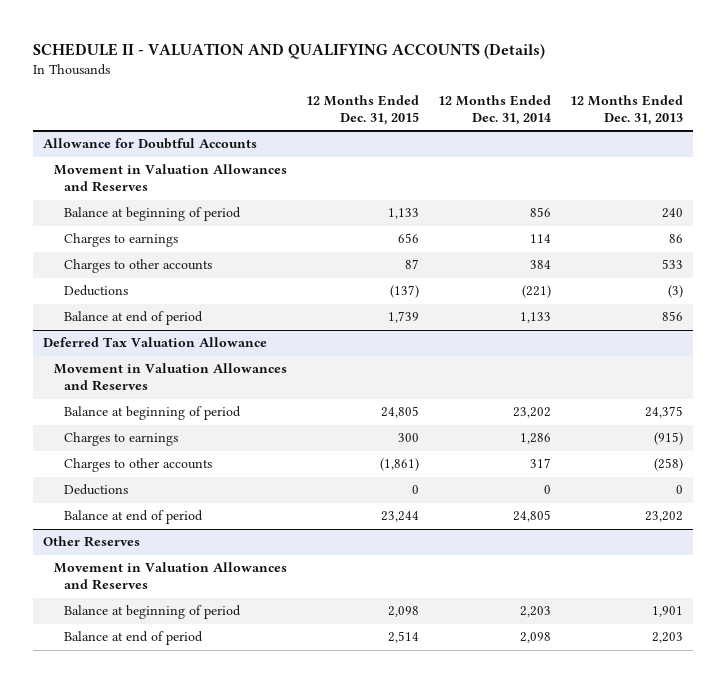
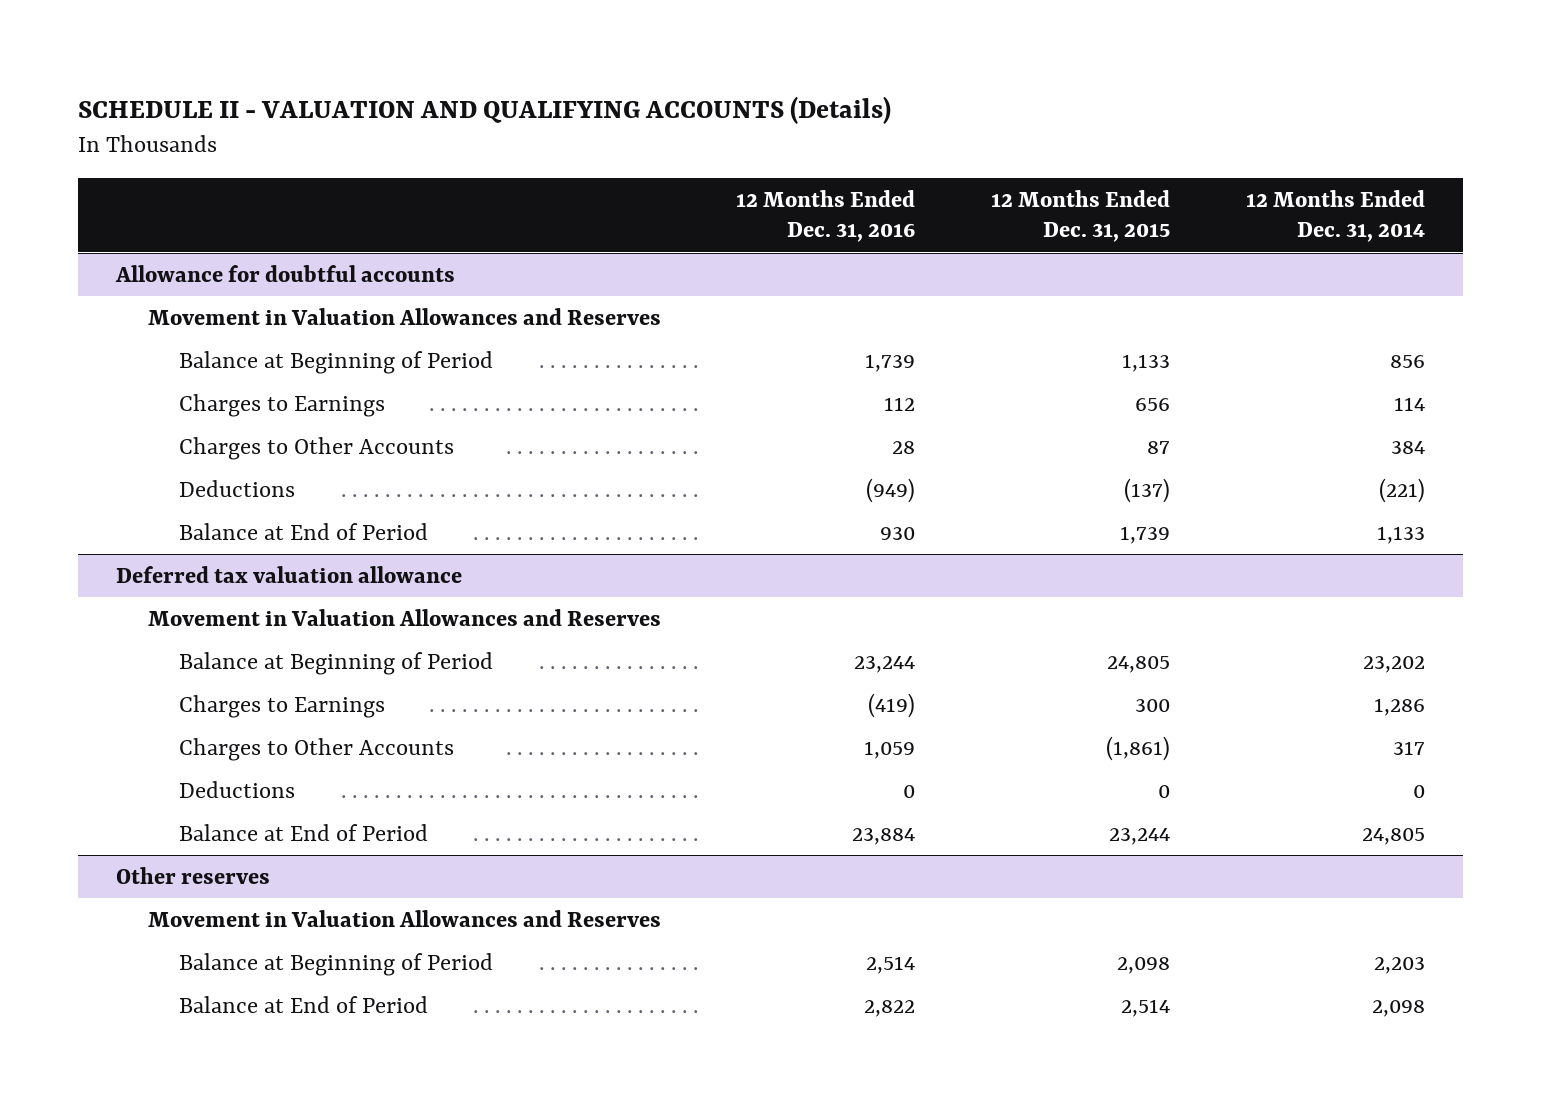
- | 12 Months Ended Dec. 31, 2015 | 12 Months Ended Dec. 31, 2014 | 12 Months Ended Dec. 31, 2013
+ | 12 Months Ended Dec. 31, 2016 | 12 Months Ended Dec. 31, 2015 | 12 Months Ended Dec. 31, 2014
- Allowance for Doubtful Accounts
+ Allowance for doubtful accounts
- Balance at beginning of period | 1,133 | 856 | 240
- Charges to earnings | 656 | 114 | 86
- Charges to other accounts | 87 | 384 | 533
+ Balance at Beginning of Period | 1,739 | 1,133 | 856
+ Charges to Earnings | 112 | 656 | 114
+ Charges to Other Accounts | 28 | 87 | 384
- Balance at end of period | 1,739 | 1,133 | 856
- Deferred Tax Valuation Allowance
+ Balance at End of Period | 930 | 1,739 | 1,133
+ Deferred tax valuation allowance
- Balance at beginning of period | 24,805 | 23,202 | 24,375
- Charges to earnings | 300 | 1,286 | (915)
- Charges to other accounts | (1,861) | 317 | (258)
+ Balance at Beginning of Period | 23,244 | 24,805 | 23,202
+ Charges to Earnings | (419) | 300 | 1,286
+ Charges to Other Accounts | 1,059 | (1,861) | 317
- Balance at end of period | 23,244 | 24,805 | 23,202
- Other Reserves
+ Balance at End of Period | 23,884 | 23,244 | 24,805
+ Other reserves
- Balance at beginning of period | 2,098 | 2,203 | 1,901
- Balance at end of period | 2,514 | 2,098 | 2,203
+ Balance at Beginning of Period | 2,514 | 2,098 | 2,203
+ Balance at End of Period | 2,822 | 2,514 | 2,098

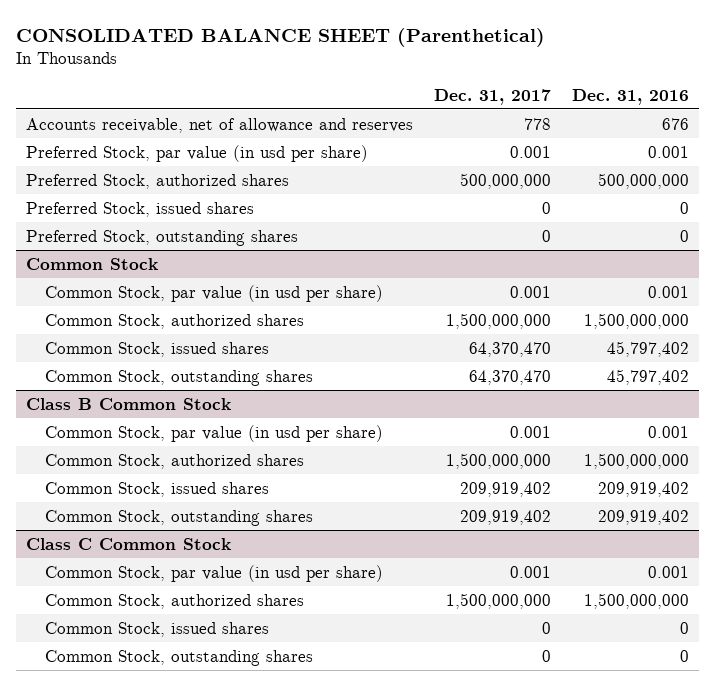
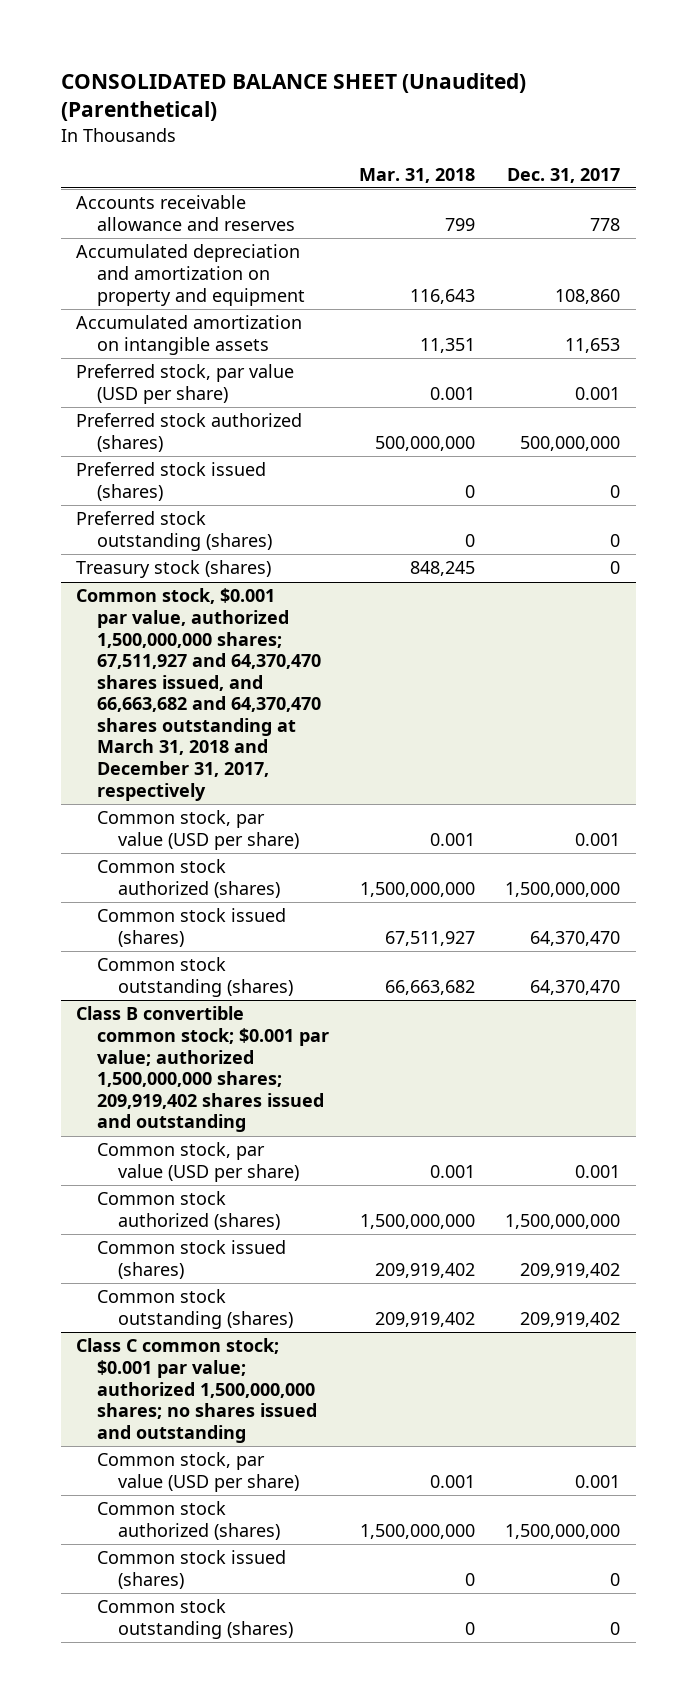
- CONSOLIDATED BALANCE SHEET (Parenthetical)
+ CONSOLIDATED BALANCE SHEET (Unaudited) (Parenthetical)
- | Dec. 31, 2017 | Dec. 31, 2016
+ | Mar. 31, 2018 | Dec. 31, 2017
- Accounts receivable, net of allowance and reserves | 778 | 676
- Preferred Stock, par value (in usd per share) | 0.001 | 0.001
- Preferred Stock, authorized shares | 500,000,000 | 500,000,000
- Preferred Stock, issued shares | 0 | 0
- Preferred Stock, outstanding shares | 0 | 0
- Common Stock
- Common Stock, par value (in usd per share) | 0.001 | 0.001
- Common Stock, authorized shares | 1,500,000,000 | 1,500,000,000
- Common Stock, issued shares | 64,370,470 | 45,797,402
- Common Stock, outstanding shares | 64,370,470 | 45,797,402
- Class B Common Stock
- Common Stock, par value (in usd per share) | 0.001 | 0.001
- Common Stock, authorized shares | 1,500,000,000 | 1,500,000,000
- Common Stock, issued shares | 209,919,402 | 209,919,402
- Common Stock, outstanding shares | 209,919,402 | 209,919,402
- Class C Common Stock
- Common Stock, par value (in usd per share) | 0.001 | 0.001
- Common Stock, authorized shares | 1,500,000,000 | 1,500,000,000
- Common Stock, issued shares | 0 | 0
- Common Stock, outstanding shares | 0 | 0
+ Accounts receivable allowance and reserves | 799 | 778
+ Accumulated depreciation and amortization on property and equipment | 116,643 | 108,860
+ Accumulated amortization on intangible assets | 11,351 | 11,653
+ Preferred stock, par value (USD per share) | 0.001 | 0.001
+ Preferred stock authorized (shares) | 500,000,000 | 500,000,000
+ Preferred stock issued (shares) | 0 | 0
+ Preferred stock outstanding (shares) | 0 | 0
+ Treasury stock (shares) | 848,245 | 0
+ Common stock, $0.001 par value, authorized 1,500,000,000 shares; 67,511,927 and 64,370,470 shares issued, and 66,663,682 and 64,370,470 shares outstanding at March 31, 2018 and December 31, 2017, respectively
+ Common stock, par value (USD per share) | 0.001 | 0.001
+ Common stock authorized (shares) | 1,500,000,000 | 1,500,000,000
+ Common stock issued (shares) | 67,511,927 | 64,370,470
+ Common stock outstanding (shares) | 66,663,682 | 64,370,470
+ Class B convertible common stock; $0.001 par value; authorized 1,500,000,000 shares; 209,919,402 shares issued and outstanding
+ Common stock, par value (USD per share) | 0.001 | 0.001
+ Common stock authorized (shares) | 1,500,000,000 | 1,500,000,000
+ Common stock issued (shares) | 209,919,402 | 209,919,402
+ Common stock outstanding (shares) | 209,919,402 | 209,919,402
+ Class C common stock; $0.001 par value; authorized 1,500,000,000 shares; no shares issued and outstanding
+ Common stock, par value (USD per share) | 0.001 | 0.001
+ Common stock authorized (shares) | 1,500,000,000 | 1,500,000,000
+ Common stock issued (shares) | 0 | 0
+ Common stock outstanding (shares) | 0 | 0

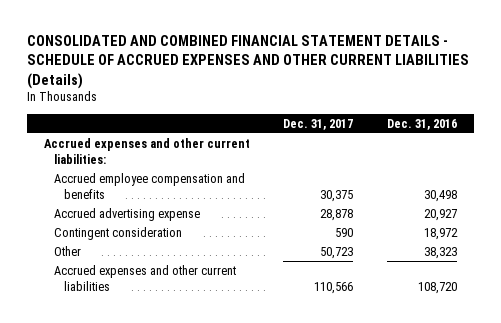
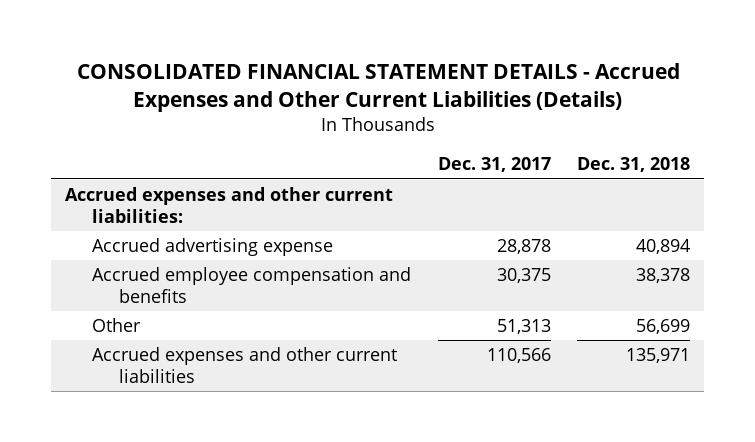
- CONSOLIDATED AND COMBINED FINANCIAL STATEMENT DETAILS - SCHEDULE OF ACCRUED EXPENSES AND OTHER CURRENT LIABILITIES (Details)
+ CONSOLIDATED FINANCIAL STATEMENT DETAILS - Accrued Expenses and Other Current Liabilities (Details)
- | Dec. 31, 2017 | Dec. 31, 2016
+ | Dec. 31, 2017 | Dec. 31, 2018
- Contingent consideration | 590 | 18,972
- Other | 50,723 | 38,323
moved down: Accrued employee compensation and benefits | 30,375 | 38,378
+ Other | 51,313 | 56,699

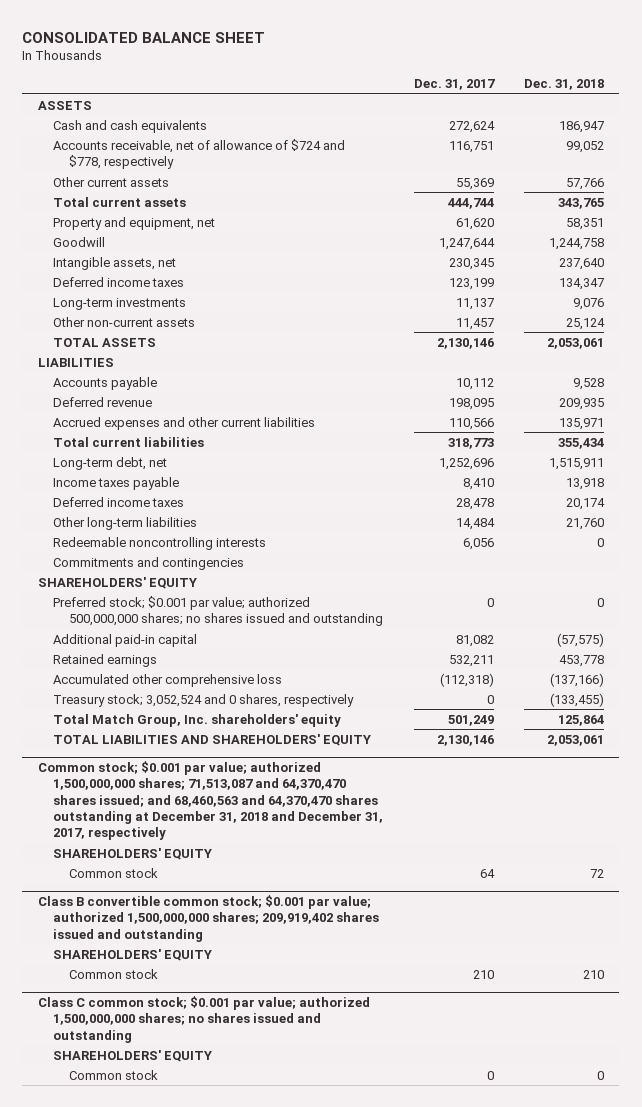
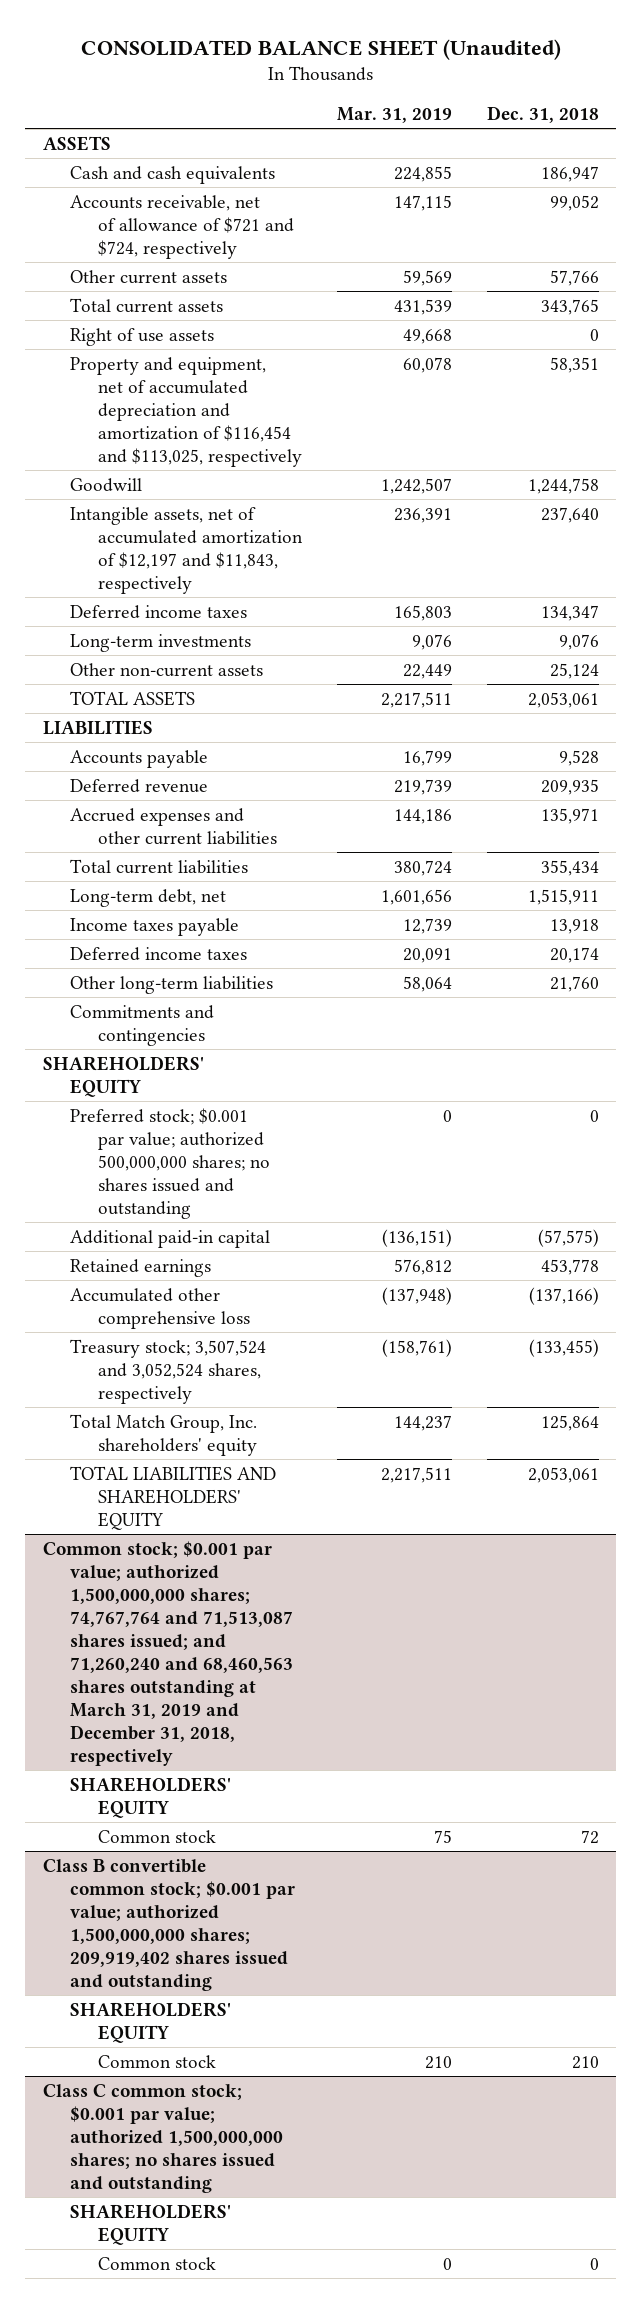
- CONSOLIDATED BALANCE SHEET
+ CONSOLIDATED BALANCE SHEET (Unaudited)
- | Dec. 31, 2017 | Dec. 31, 2018
+ | Mar. 31, 2019 | Dec. 31, 2018
- Accounts receivable, net of allowance of $724 and $778, respectively | 116,751 | 99,052
+ Accounts receivable, net of allowance of $721 and $724, respectively | 147,115 | 99,052
- Property and equipment, net | 61,620 | 58,351
+ Right of use assets | 49,668 | 0
+ Property and equipment, net of accumulated depreciation and amortization of $116,454 and $113,025, respectively | 60,078 | 58,351
- Intangible assets, net | 230,345 | 237,640
+ Intangible assets, net of accumulated amortization of $12,197 and $11,843, respectively | 236,391 | 237,640
- Redeemable noncontrolling interests | 6,056 | 0
- Treasury stock; 3,052,524 and 0 shares, respectively | 0 | (133,455)
+ Treasury stock; 3,507,524 and 3,052,524 shares, respectively | (158,761) | (133,455)
- Common stock; $0.001 par value; authorized 1,500,000,000 shares; 71,513,087 and 64,370,470 shares issued; and 68,460,563 and 64,370,470 shares outstanding at December 31, 2018 and December 31, 2017, respectively
+ Common stock; $0.001 par value; authorized 1,500,000,000 shares; 74,767,764 and 71,513,087 shares issued; and 71,260,240 and 68,460,563 shares outstanding at March 31, 2019 and December 31, 2018, respectively

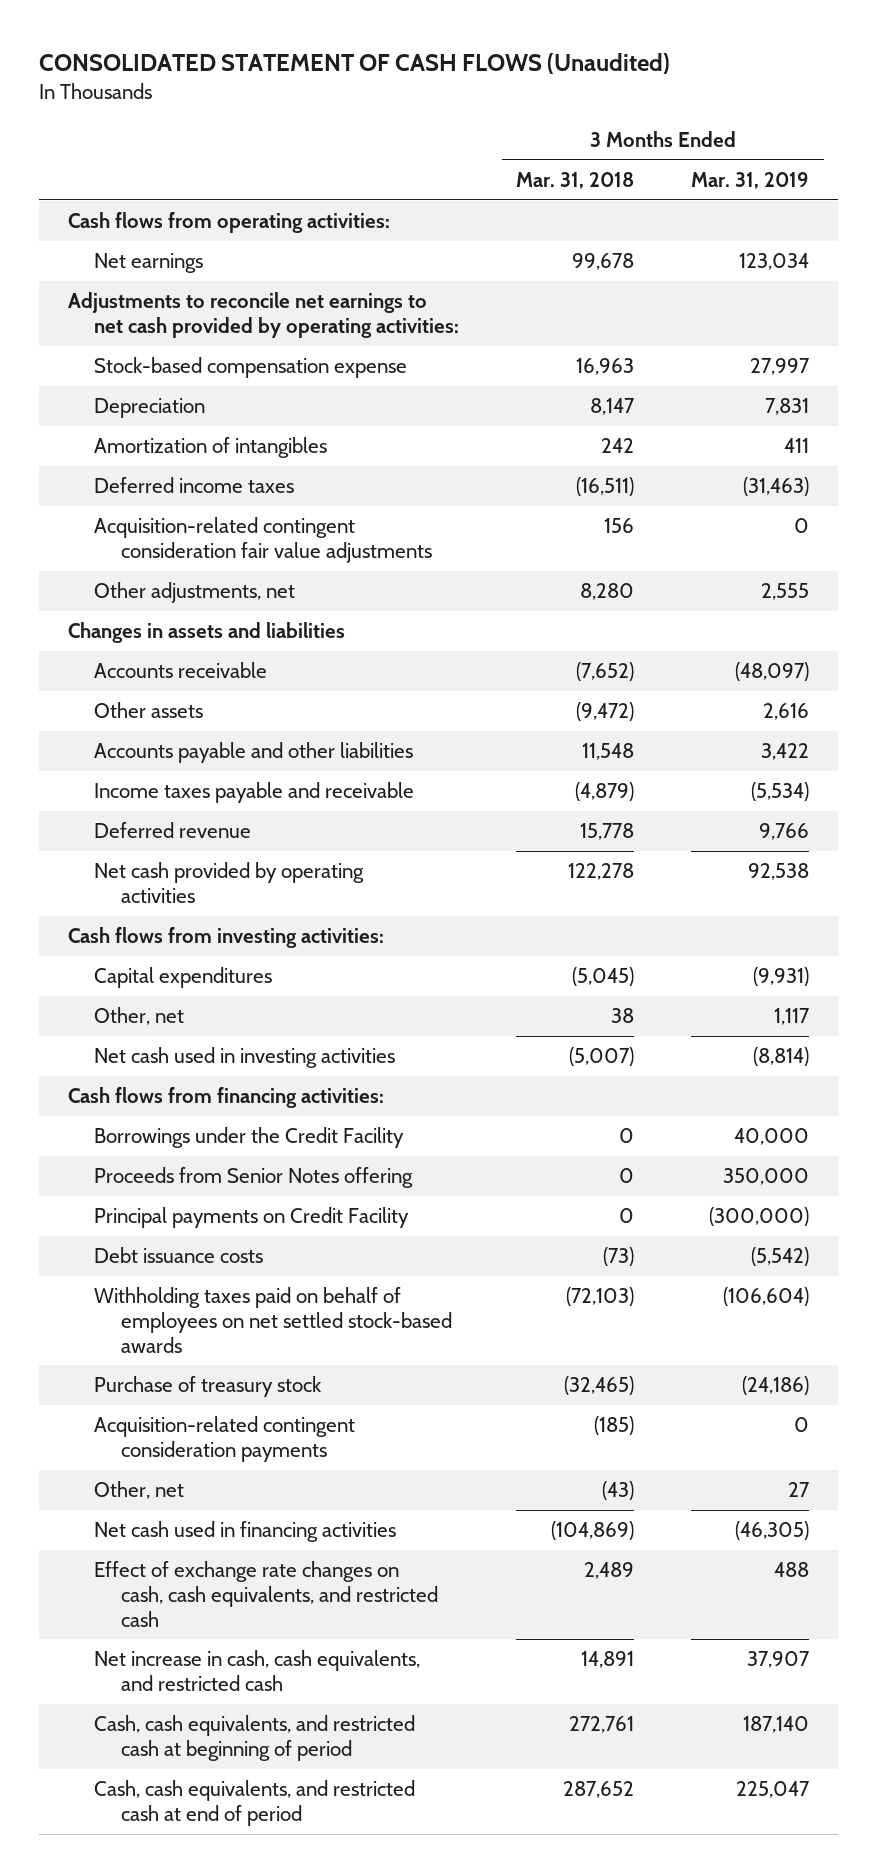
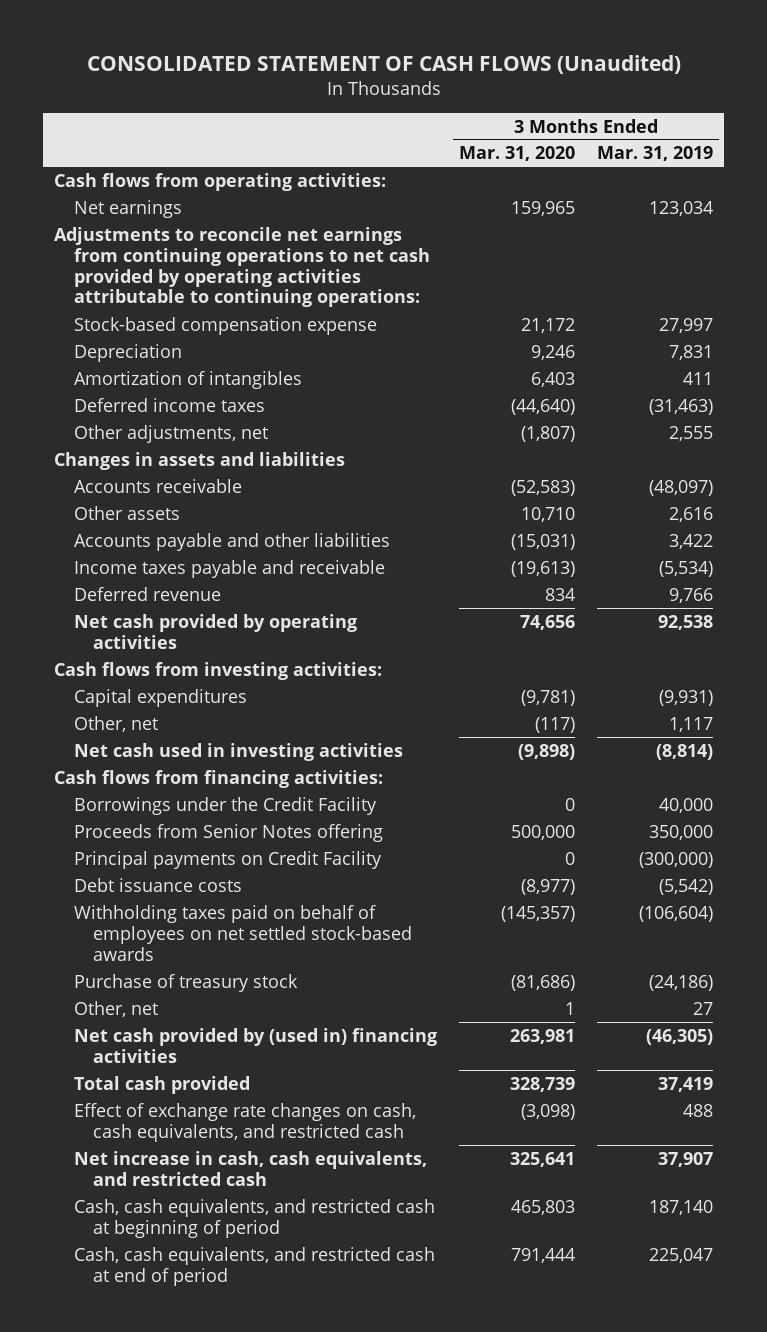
- | 3 Months Ended Mar. 31, 2018 | 3 Months Ended Mar. 31, 2019
+ | 3 Months Ended Mar. 31, 2020 | 3 Months Ended Mar. 31, 2019
- Adjustments to reconcile net earnings to net cash provided by operating activities:
+ Adjustments to reconcile net earnings from continuing operations to net cash provided by operating activities attributable to continuing operations:
- Acquisition-related contingent consideration fair value adjustments | 156 | 0
- Acquisition-related contingent consideration payments | (185) | 0
- Net cash used in financing activities | (104,869) | (46,305)
+ Net cash provided by (used in) financing activities | 263,981 | (46,305)
+ Total cash provided | 328,739 | 37,419

